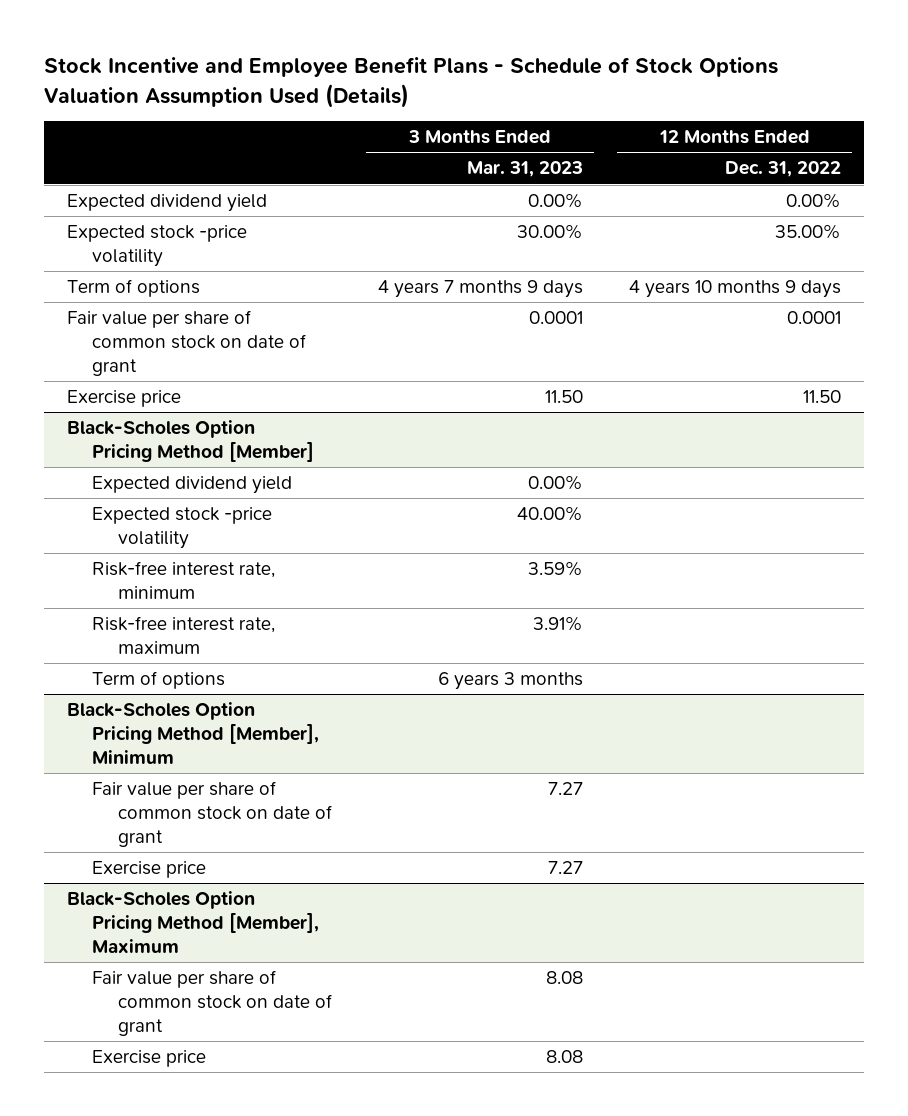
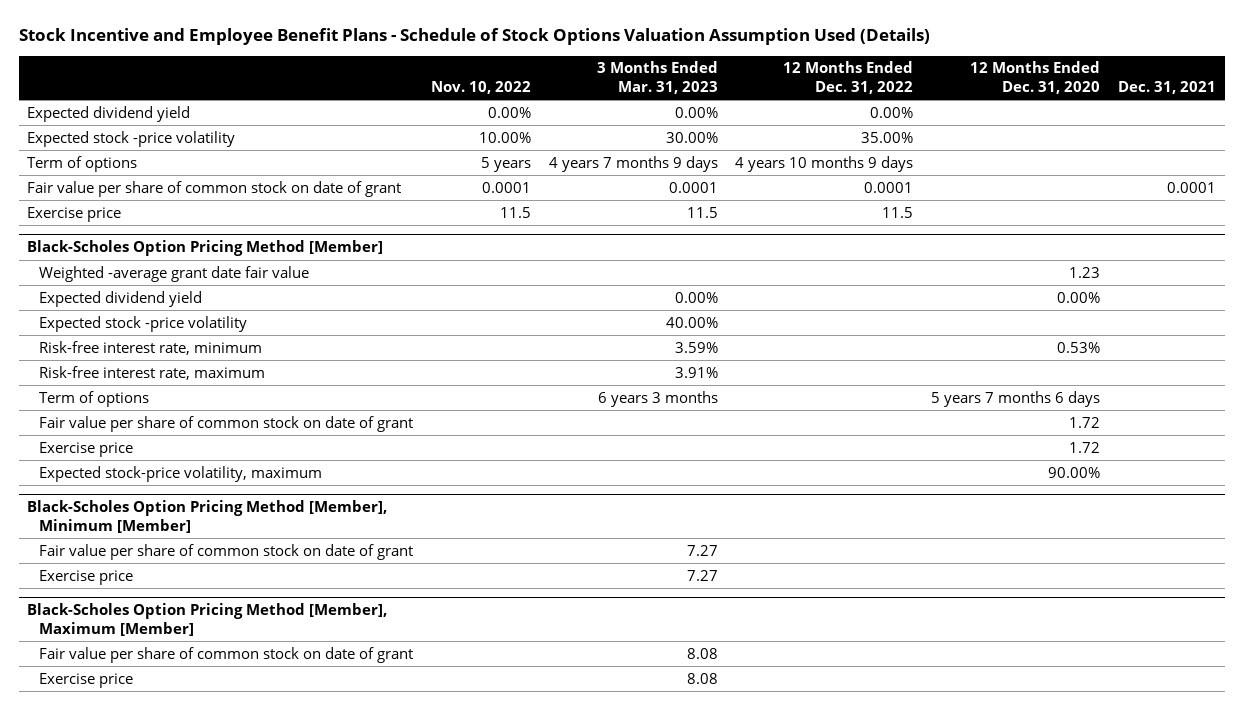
- | 3 Months Ended Mar. 31, 2023 | 12 Months Ended Dec. 31, 2022
+ | Nov. 10, 2022 | 3 Months Ended Mar. 31, 2023 | 12 Months Ended Dec. 31, 2022 | 12 Months Ended Dec. 31, 2020 | Dec. 31, 2021
- Exercise price | 11.50 | 11.50
+ Exercise price | 11.5 | 11.5 | 11.5 | |
@ Black-Scholes Option Pricing Method [Member]
+ Weighted -average grant date fair value | | | | 1.23 |
- Black-Scholes Option Pricing Method [Member], Minimum
@ Black-Scholes Option Pricing Method [Member]
+ Fair value per share of common stock on date of grant | | | | 1.72 |
+ Exercise price | | | | 1.72 |
+ Expected stock-price volatility, maximum | | | | 90.00% |
+ Black-Scholes Option Pricing Method [Member], Minimum [Member]
- Black-Scholes Option Pricing Method [Member], Maximum
+ Black-Scholes Option Pricing Method [Member], Maximum [Member]

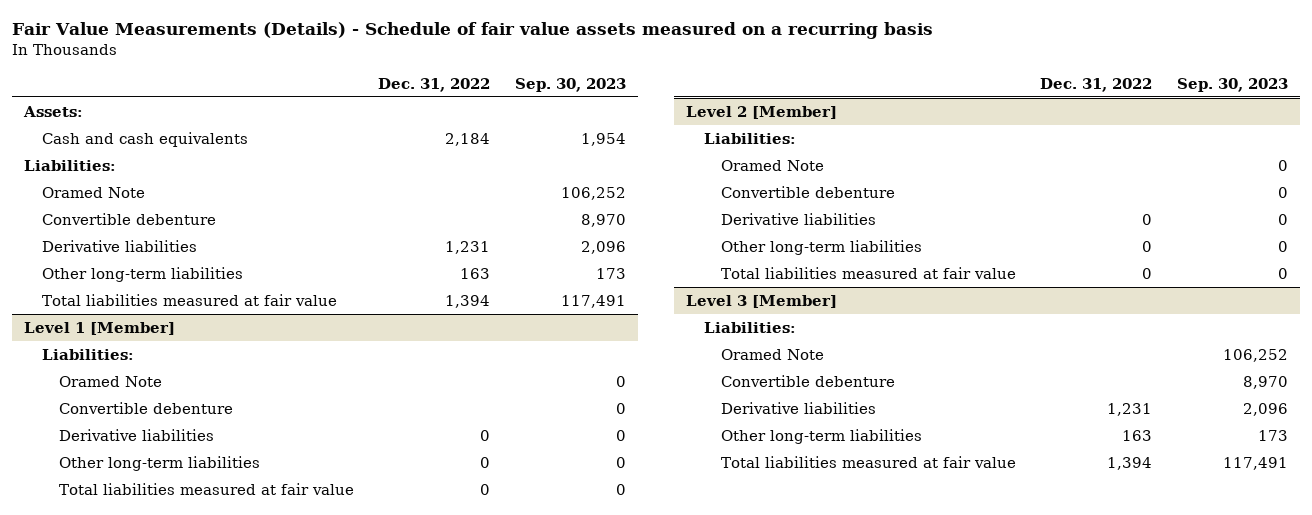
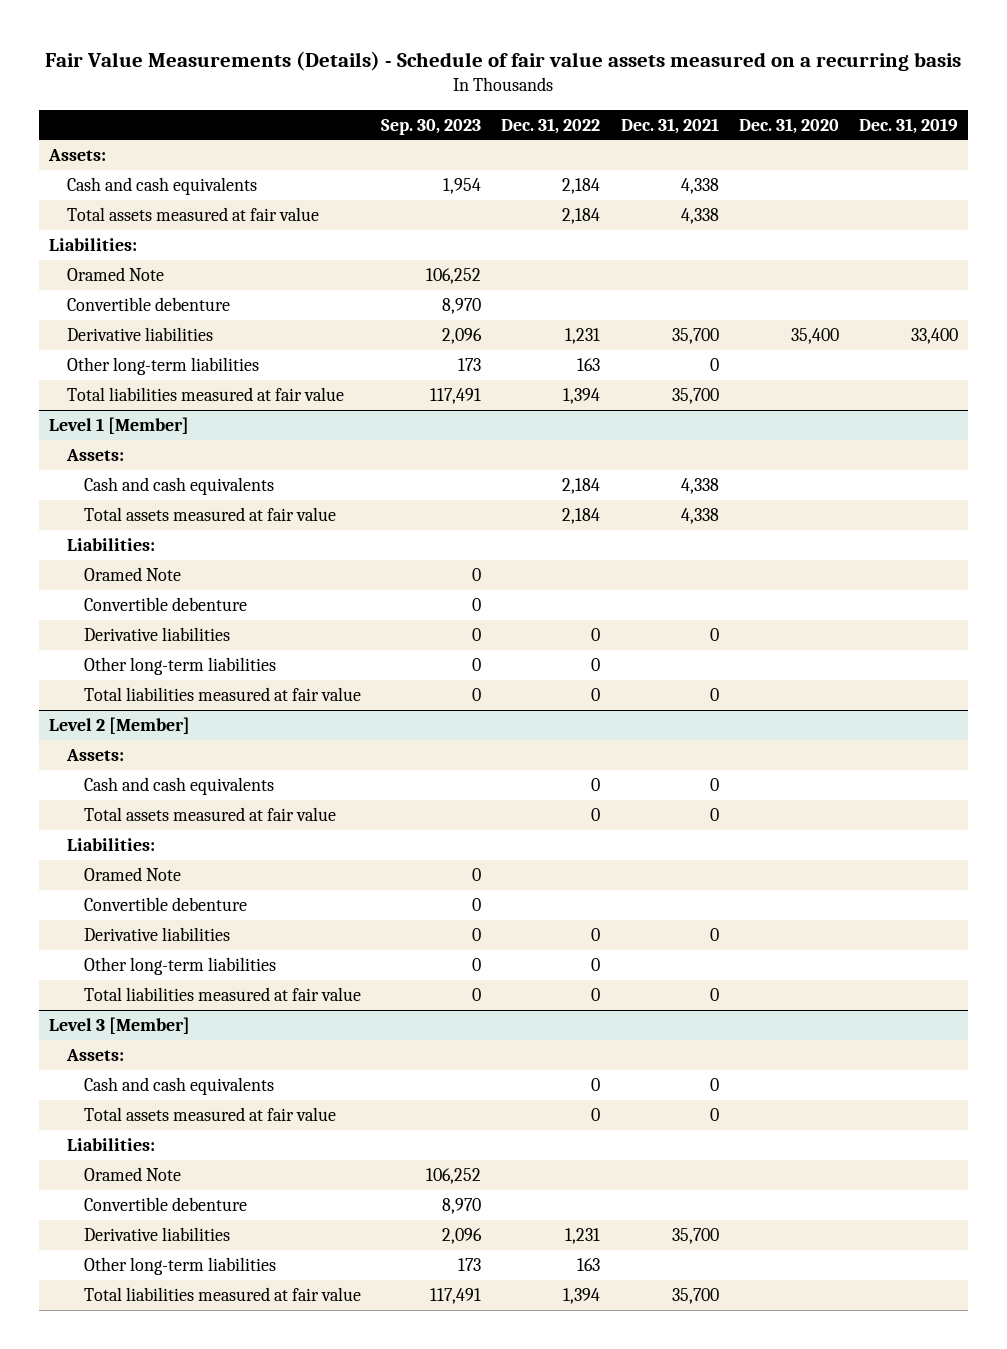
- | Dec. 31, 2022 | Sep. 30, 2023
+ | Sep. 30, 2023 | Dec. 31, 2022 | Dec. 31, 2021 | Dec. 31, 2020 | Dec. 31, 2019
+ Total assets measured at fair value | | 2,184 | 4,338 | |
@ Level 1 [Member]
+ Assets:
+ Cash and cash equivalents | | 2,184 | 4,338 | |
+ Total assets measured at fair value | | 2,184 | 4,338 | |
@ Level 2 [Member]
+ Assets:
+ Cash and cash equivalents | | 0 | 0 | |
+ Total assets measured at fair value | | 0 | 0 | |
@ Level 3 [Member]
+ Assets:
+ Cash and cash equivalents | | 0 | 0 | |
+ Total assets measured at fair value | | 0 | 0 | |

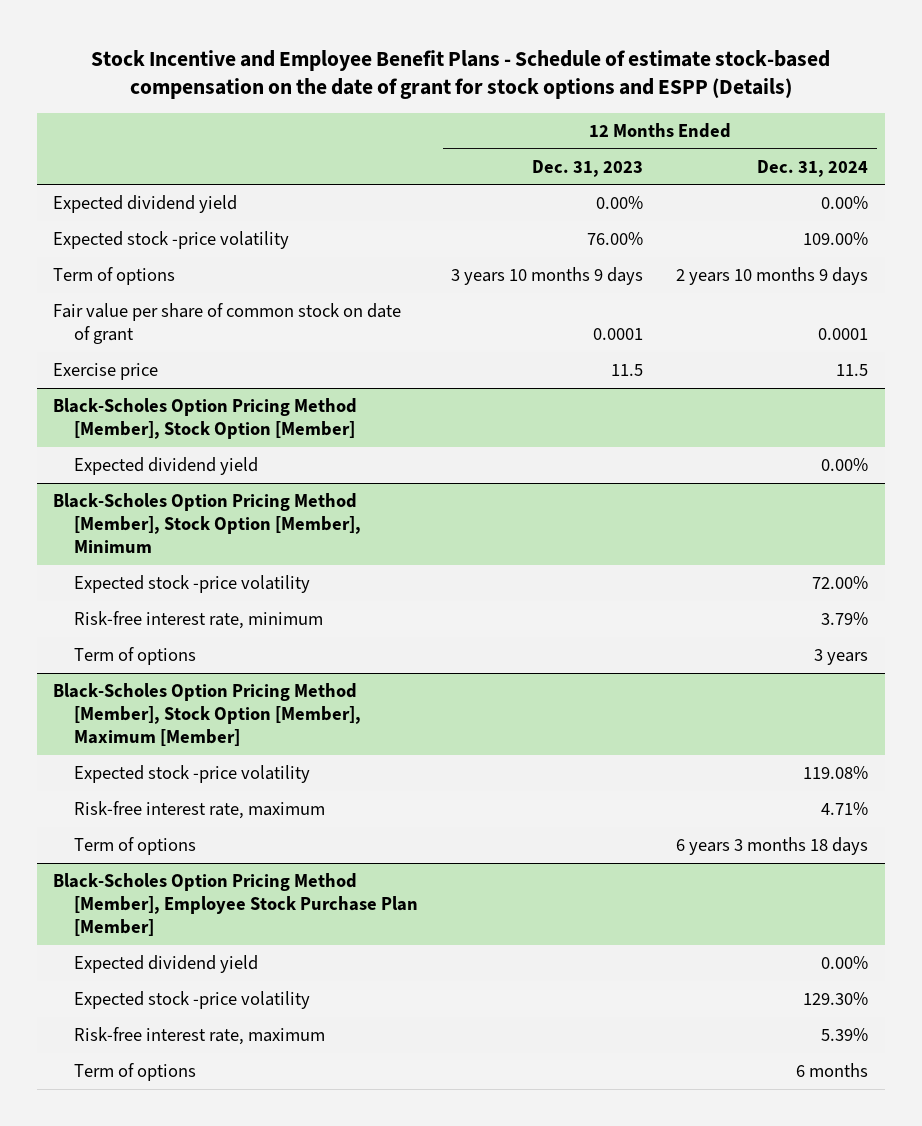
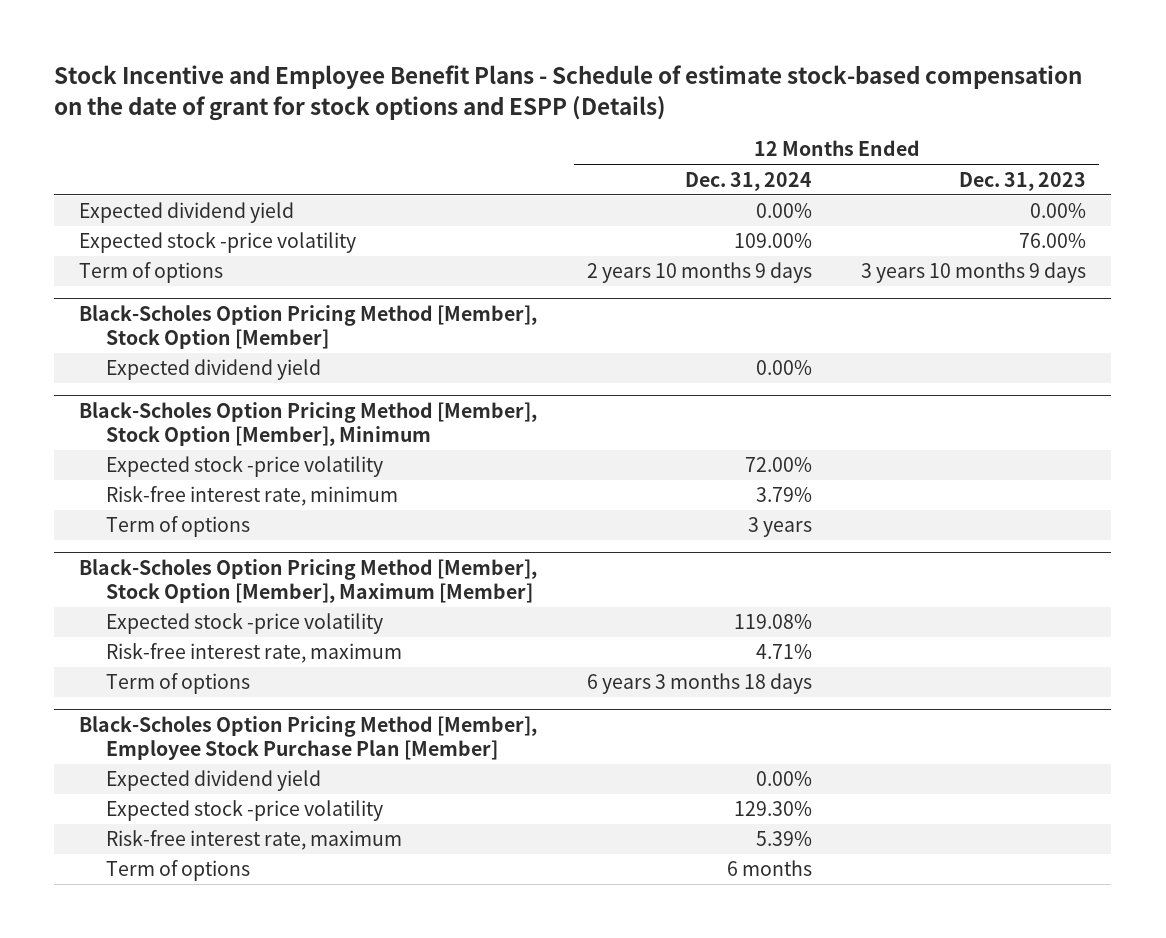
- | 12 Months Ended Dec. 31, 2023 | 12 Months Ended Dec. 31, 2024
+ | 12 Months Ended Dec. 31, 2024 | 12 Months Ended Dec. 31, 2023
- Fair value per share of common stock on date of grant | 0.0001 | 0.0001
- Exercise price | 11.5 | 11.5

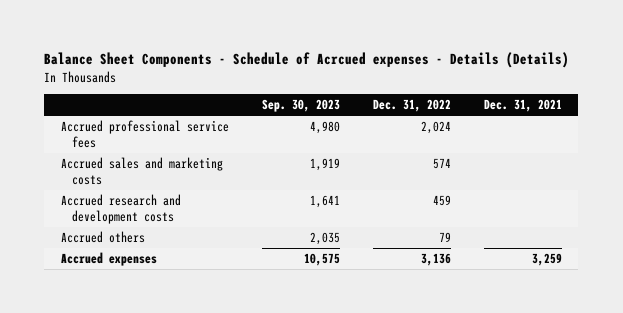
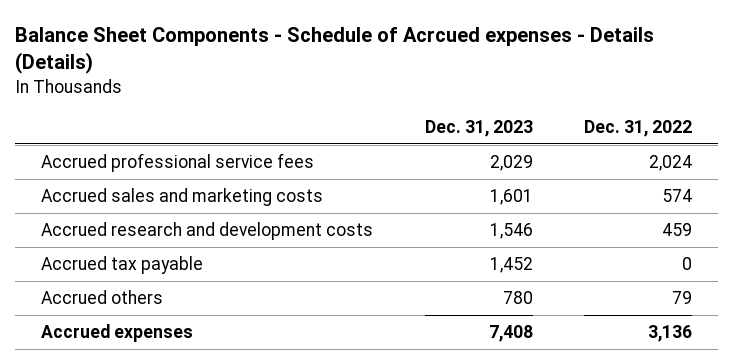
- | Sep. 30, 2023 | Dec. 31, 2022 | Dec. 31, 2021
+ | Dec. 31, 2023 | Dec. 31, 2022
+ Accrued tax payable | 1,452 | 0

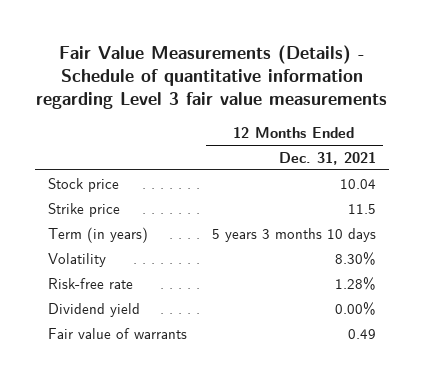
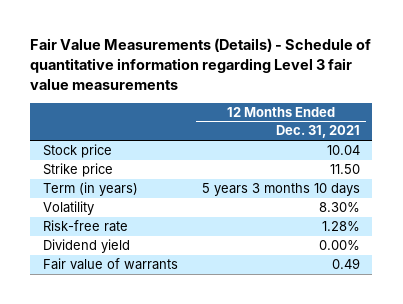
- Strike price | 11.5
+ Strike price | 11.50

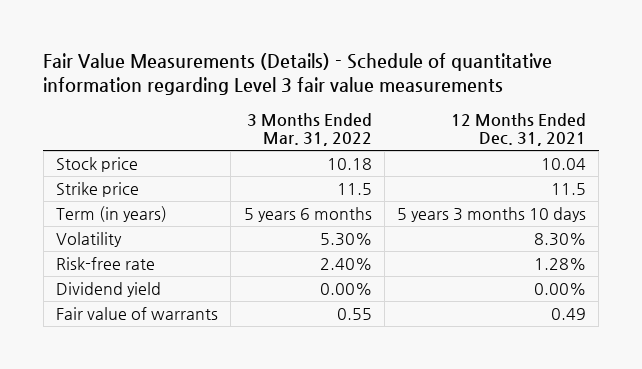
- | 12 Months Ended Dec. 31, 2021
+ | 3 Months Ended Mar. 31, 2022 | 12 Months Ended Dec. 31, 2021
- Strike price | 11.50
+ Strike price | 11.5 | 11.5

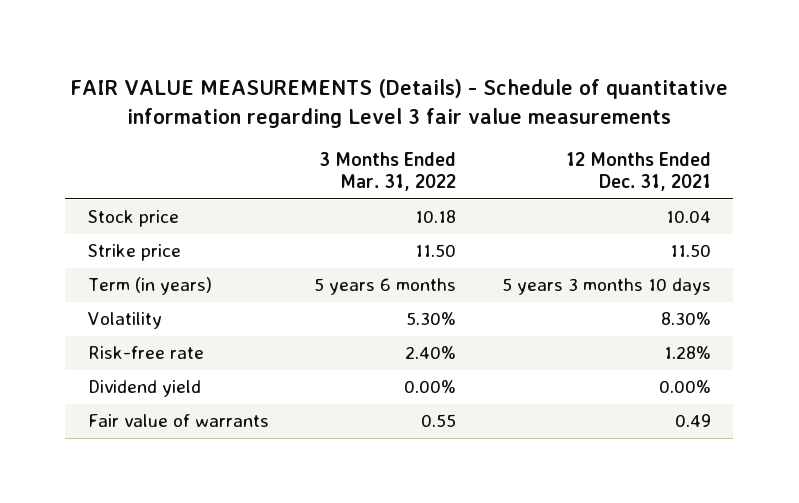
- Fair Value Measurements (Details) - Schedule of quantitative information regarding Level 3 fair value measurements
+ FAIR VALUE MEASUREMENTS (Details) - Schedule of quantitative information regarding Level 3 fair value measurements
- Strike price | 11.5 | 11.5
+ Strike price | 11.50 | 11.50

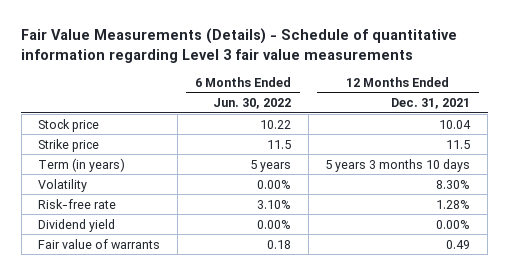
- FAIR VALUE MEASUREMENTS (Details) - Schedule of quantitative information regarding Level 3 fair value measurements
+ Fair Value Measurements (Details) - Schedule of quantitative information regarding Level 3 fair value measurements
- | 3 Months Ended Mar. 31, 2022 | 12 Months Ended Dec. 31, 2021
+ | 6 Months Ended Jun. 30, 2022 | 12 Months Ended Dec. 31, 2021
- Strike price | 11.50 | 11.50
+ Strike price | 11.5 | 11.5

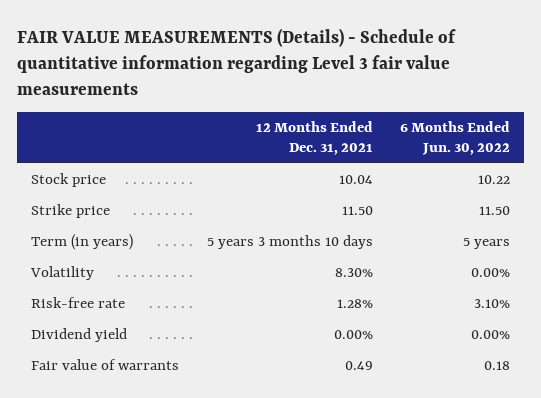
- Fair Value Measurements (Details) - Schedule of quantitative information regarding Level 3 fair value measurements
+ FAIR VALUE MEASUREMENTS (Details) - Schedule of quantitative information regarding Level 3 fair value measurements
- | 6 Months Ended Jun. 30, 2022 | 12 Months Ended Dec. 31, 2021
+ | 12 Months Ended Dec. 31, 2021 | 6 Months Ended Jun. 30, 2022
- Strike price | 11.5 | 11.5
+ Strike price | 11.50 | 11.50

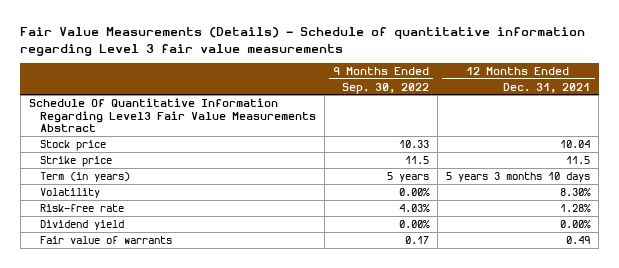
- FAIR VALUE MEASUREMENTS (Details) - Schedule of quantitative information regarding Level 3 fair value measurements
+ Fair Value Measurements (Details) - Schedule of quantitative information regarding Level 3 fair value measurements
- | 12 Months Ended Dec. 31, 2021 | 6 Months Ended Jun. 30, 2022
+ | 9 Months Ended Sep. 30, 2022 | 12 Months Ended Dec. 31, 2021
+ Schedule Of Quantitative Information Regarding Level3 Fair Value Measurements Abstract
- Strike price | 11.50 | 11.50
+ Strike price | 11.5 | 11.5

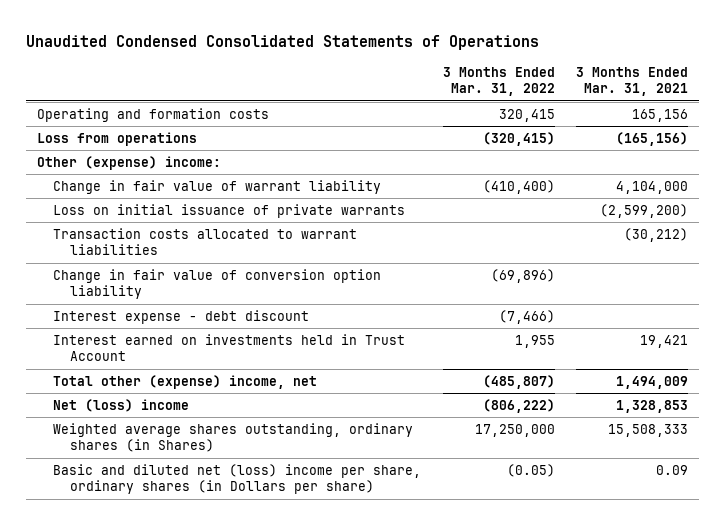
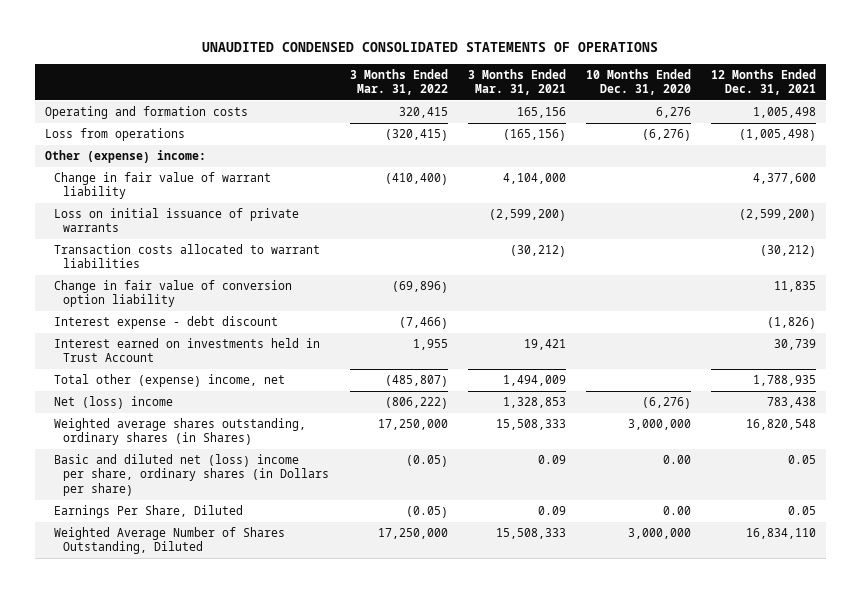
- Unaudited Condensed Consolidated Statements of Operations
+ UNAUDITED CONDENSED CONSOLIDATED STATEMENTS OF OPERATIONS
- | 3 Months Ended Mar. 31, 2022 | 3 Months Ended Mar. 31, 2021
+ | 3 Months Ended Mar. 31, 2022 | 3 Months Ended Mar. 31, 2021 | 10 Months Ended Dec. 31, 2020 | 12 Months Ended Dec. 31, 2021
+ Earnings Per Share, Diluted | (0.05) | 0.09 | 0.00 | 0.05
+ Weighted Average Number of Shares Outstanding, Diluted | 17,250,000 | 15,508,333 | 3,000,000 | 16,834,110

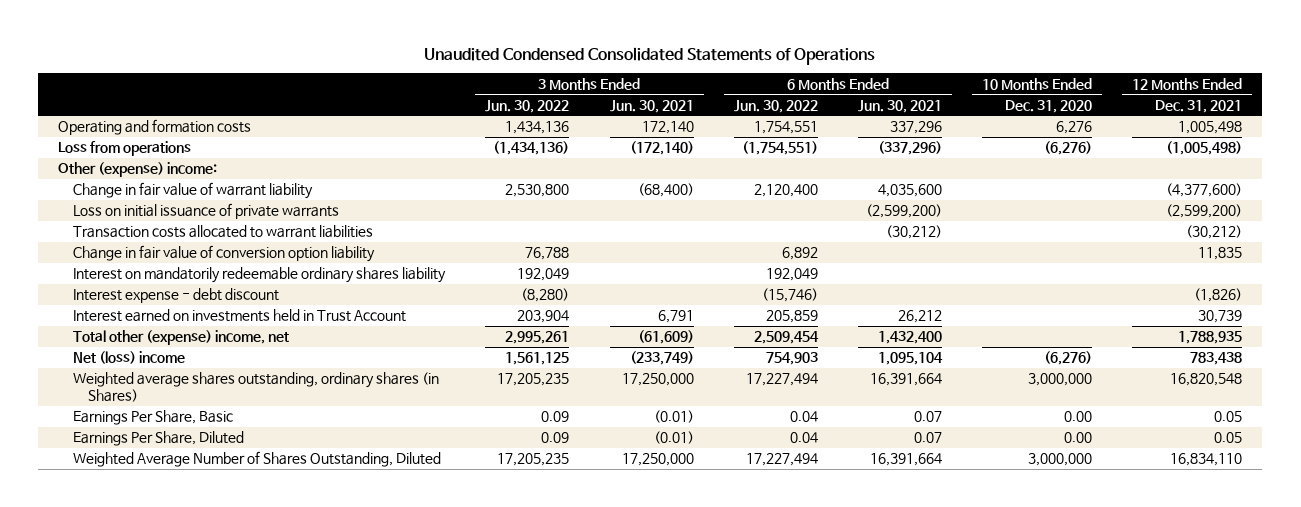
- UNAUDITED CONDENSED CONSOLIDATED STATEMENTS OF OPERATIONS
+ Unaudited Condensed Consolidated Statements of Operations
- | 3 Months Ended Mar. 31, 2022 | 3 Months Ended Mar. 31, 2021 | 10 Months Ended Dec. 31, 2020 | 12 Months Ended Dec. 31, 2021
+ | 3 Months Ended Jun. 30, 2022 | 3 Months Ended Jun. 30, 2021 | 6 Months Ended Jun. 30, 2022 | 6 Months Ended Jun. 30, 2021 | 10 Months Ended Dec. 31, 2020 | 12 Months Ended Dec. 31, 2021
- Change in fair value of warrant liability | (410,400) | 4,104,000 | | 4,377,600
+ Change in fair value of warrant liability | 2,530,800 | (68,400) | 2,120,400 | 4,035,600 | | (4,377,600)
+ Interest on mandatorily redeemable ordinary shares liability | 192,049 | | 192,049 | | |
- Basic and diluted net (loss) income per share, ordinary shares (in Dollars per share) | (0.05) | 0.09 | 0.00 | 0.05
+ Earnings Per Share, Basic | 0.09 | (0.01) | 0.04 | 0.07 | 0.00 | 0.05

